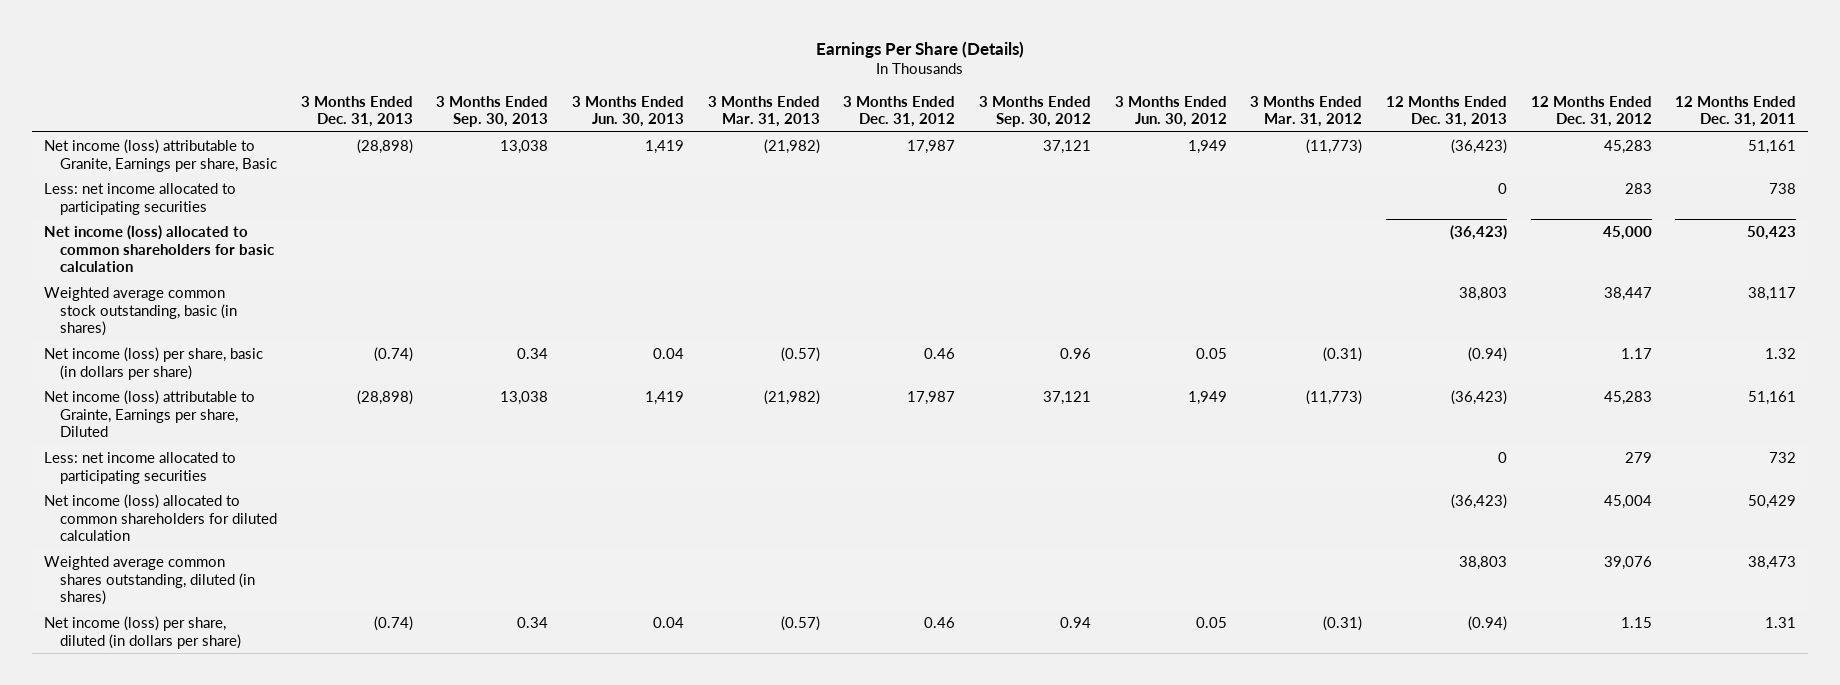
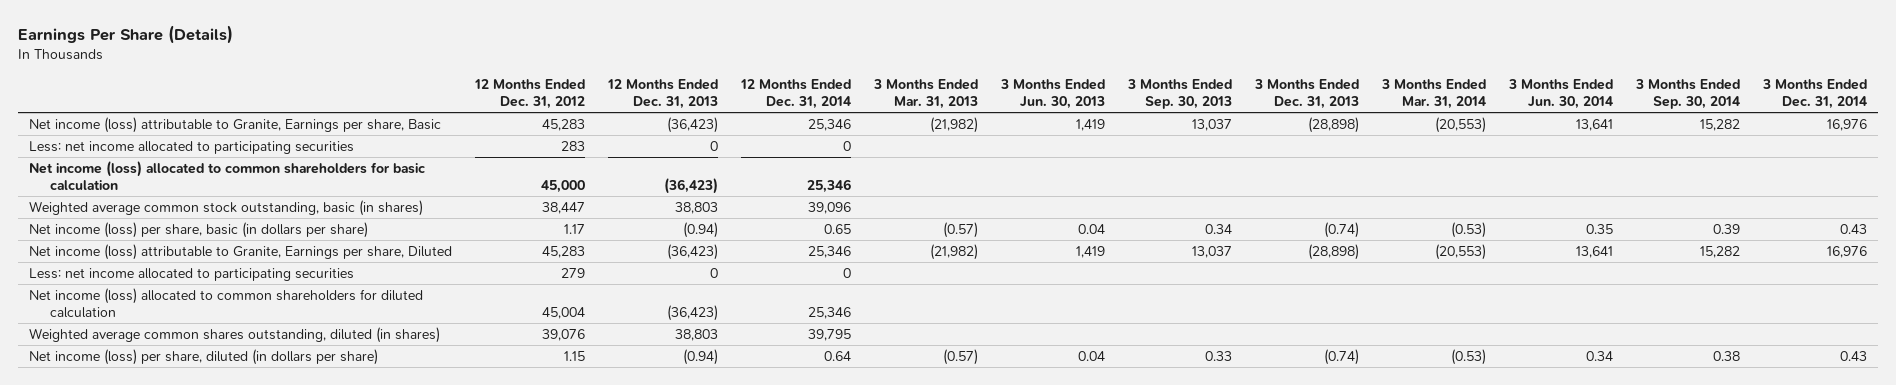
- | 3 Months Ended Dec. 31, 2013 | 3 Months Ended Sep. 30, 2013 | 3 Months Ended Jun. 30, 2013 | 3 Months Ended Mar. 31, 2013 | 3 Months Ended Dec. 31, 2012 | 3 Months Ended Sep. 30, 2012 | 3 Months Ended Jun. 30, 2012 | 3 Months Ended Mar. 31, 2012 | 12 Months Ended Dec. 31, 2013 | 12 Months Ended Dec. 31, 2012 | 12 Months Ended Dec. 31, 2011
+ | 12 Months Ended Dec. 31, 2012 | 12 Months Ended Dec. 31, 2013 | 12 Months Ended Dec. 31, 2014 | 3 Months Ended Mar. 31, 2013 | 3 Months Ended Jun. 30, 2013 | 3 Months Ended Sep. 30, 2013 | 3 Months Ended Dec. 31, 2013 | 3 Months Ended Mar. 31, 2014 | 3 Months Ended Jun. 30, 2014 | 3 Months Ended Sep. 30, 2014 | 3 Months Ended Dec. 31, 2014
- Net income (loss) attributable to Granite, Earnings per share, Basic | (28,898) | 13,038 | 1,419 | (21,982) | 17,987 | 37,121 | 1,949 | (11,773) | (36,423) | 45,283 | 51,161
+ Net income (loss) attributable to Granite, Earnings per share, Basic | 45,283 | (36,423) | 25,346 | (21,982) | 1,419 | 13,037 | (28,898) | (20,553) | 13,641 | 15,282 | 16,976
- Net income (loss) attributable to Grainte, Earnings per share, Diluted | (28,898) | 13,038 | 1,419 | (21,982) | 17,987 | 37,121 | 1,949 | (11,773) | (36,423) | 45,283 | 51,161
+ Net income (loss) attributable to Granite, Earnings per share, Diluted | 45,283 | (36,423) | 25,346 | (21,982) | 1,419 | 13,037 | (28,898) | (20,553) | 13,641 | 15,282 | 16,976
- Net income (loss) per share, diluted (in dollars per share) | (0.74) | 0.34 | 0.04 | (0.57) | 0.46 | 0.94 | 0.05 | (0.31) | (0.94) | 1.15 | 1.31
+ Net income (loss) per share, diluted (in dollars per share) | 1.15 | (0.94) | 0.64 | (0.57) | 0.04 | 0.33 | (0.74) | (0.53) | 0.34 | 0.38 | 0.43

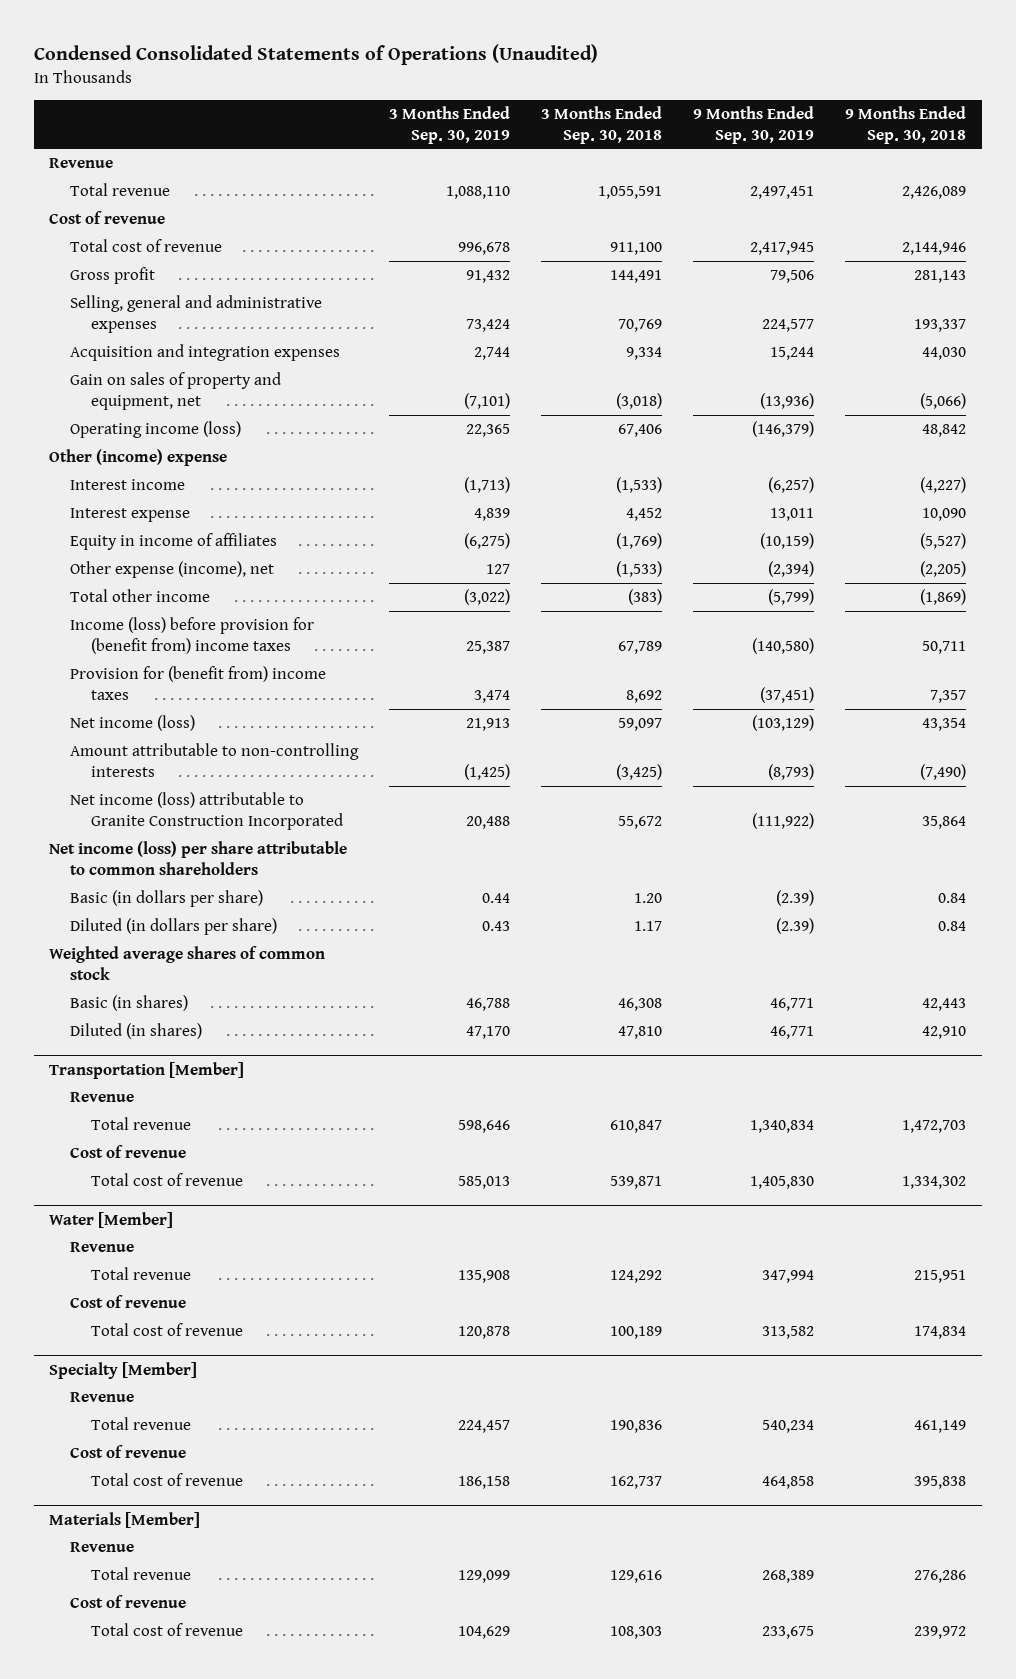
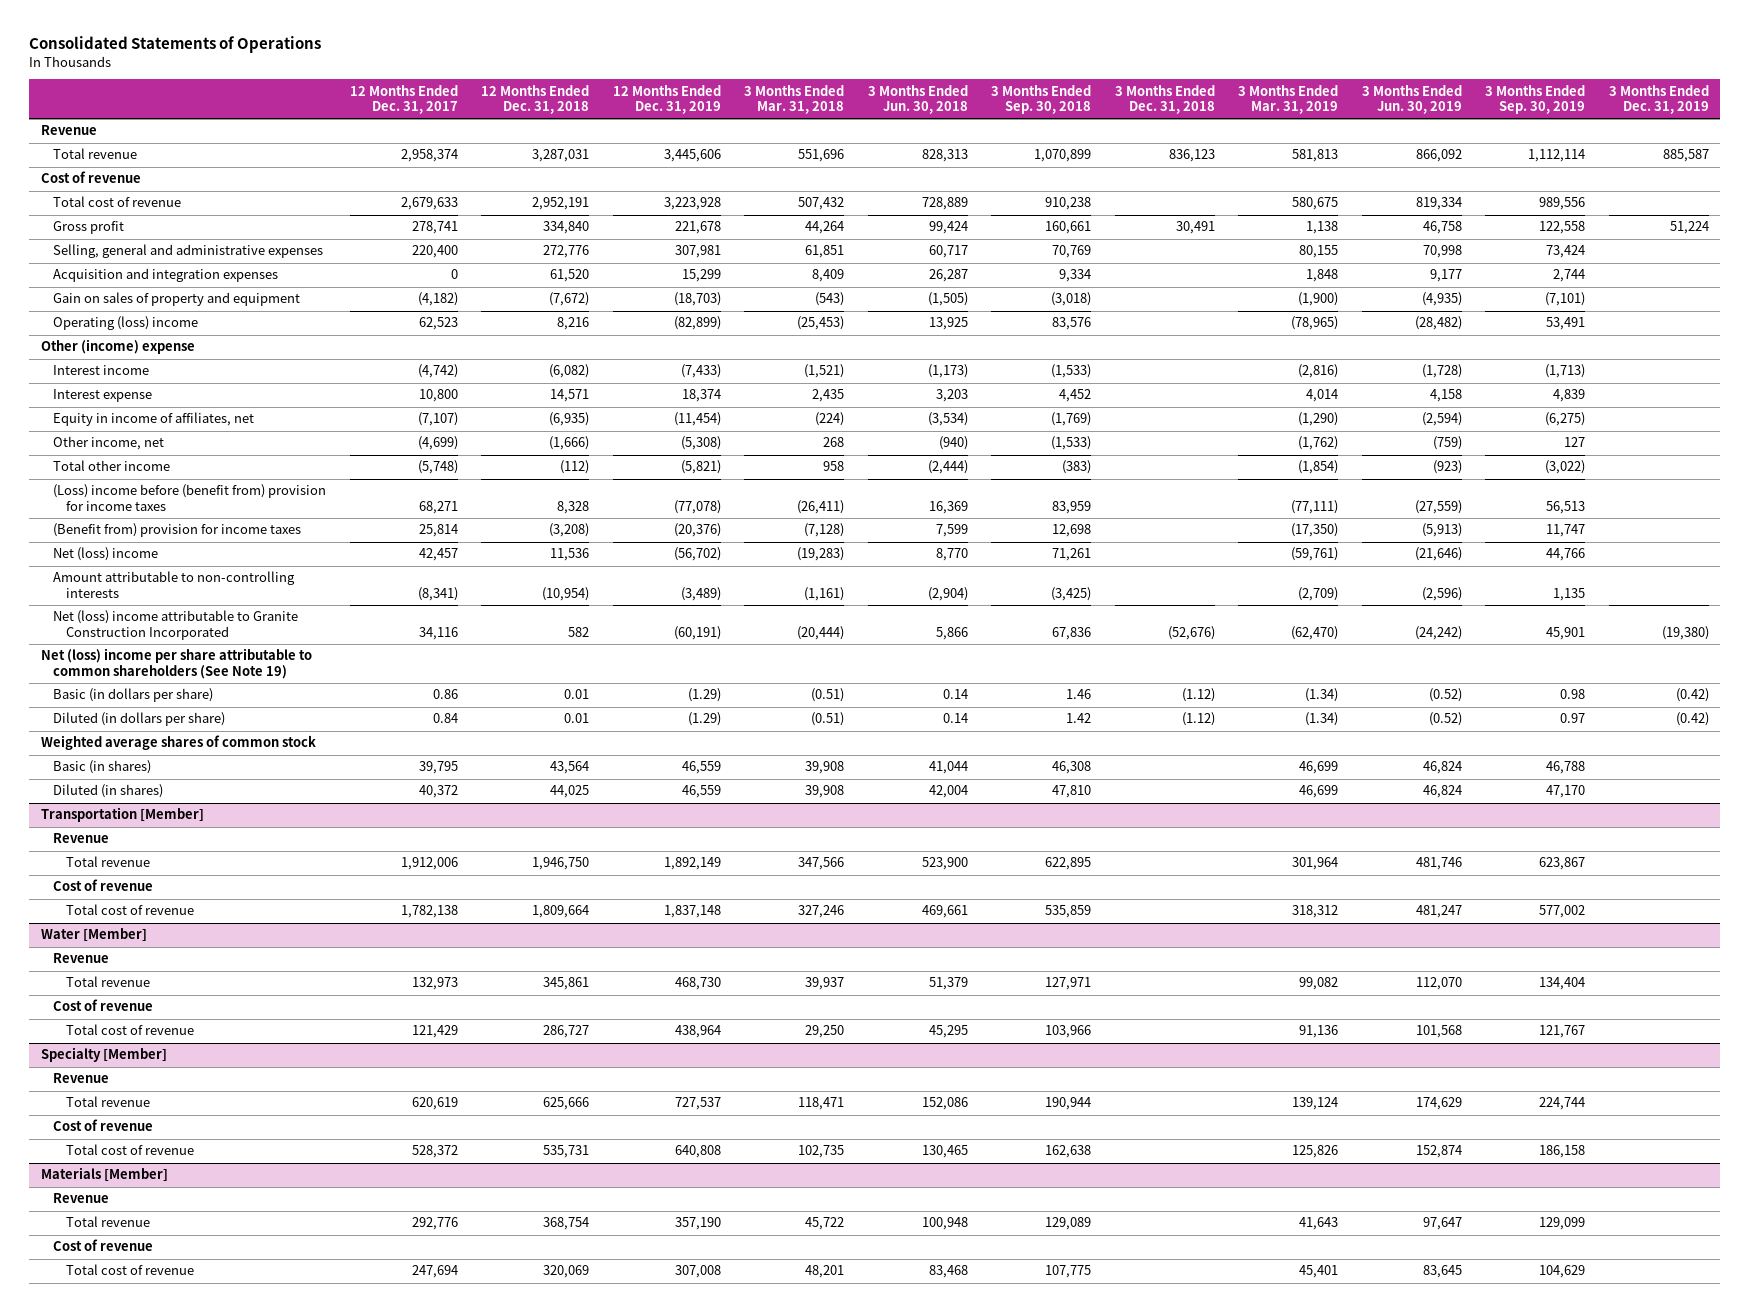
- Condensed Consolidated Statements of Operations (Unaudited)
+ Consolidated Statements of Operations
- | 3 Months Ended Sep. 30, 2019 | 3 Months Ended Sep. 30, 2018 | 9 Months Ended Sep. 30, 2019 | 9 Months Ended Sep. 30, 2018
+ | 12 Months Ended Dec. 31, 2017 | 12 Months Ended Dec. 31, 2018 | 12 Months Ended Dec. 31, 2019 | 3 Months Ended Mar. 31, 2018 | 3 Months Ended Jun. 30, 2018 | 3 Months Ended Sep. 30, 2018 | 3 Months Ended Dec. 31, 2018 | 3 Months Ended Mar. 31, 2019 | 3 Months Ended Jun. 30, 2019 | 3 Months Ended Sep. 30, 2019 | 3 Months Ended Dec. 31, 2019
- Total revenue | 1,088,110 | 1,055,591 | 2,497,451 | 2,426,089
+ Total revenue | 2,958,374 | 3,287,031 | 3,445,606 | 551,696 | 828,313 | 1,070,899 | 836,123 | 581,813 | 866,092 | 1,112,114 | 885,587
- Total cost of revenue | 996,678 | 911,100 | 2,417,945 | 2,144,946
- Gross profit | 91,432 | 144,491 | 79,506 | 281,143
+ Total cost of revenue | 2,679,633 | 2,952,191 | 3,223,928 | 507,432 | 728,889 | 910,238 | | 580,675 | 819,334 | 989,556 |
+ Gross profit | 278,741 | 334,840 | 221,678 | 44,264 | 99,424 | 160,661 | 30,491 | 1,138 | 46,758 | 122,558 | 51,224
- Gain on sales of property and equipment, net | (7,101) | (3,018) | (13,936) | (5,066)
- Operating income (loss) | 22,365 | 67,406 | (146,379) | 48,842
+ Gain on sales of property and equipment | (4,182) | (7,672) | (18,703) | (543) | (1,505) | (3,018) | | (1,900) | (4,935) | (7,101) |
+ Operating (loss) income | 62,523 | 8,216 | (82,899) | (25,453) | 13,925 | 83,576 | | (78,965) | (28,482) | 53,491 |
- Equity in income of affiliates | (6,275) | (1,769) | (10,159) | (5,527)
- Other expense (income), net | 127 | (1,533) | (2,394) | (2,205)
+ Equity in income of affiliates, net | (7,107) | (6,935) | (11,454) | (224) | (3,534) | (1,769) | | (1,290) | (2,594) | (6,275) |
+ Other income, net | (4,699) | (1,666) | (5,308) | 268 | (940) | (1,533) | | (1,762) | (759) | 127 |
- Income (loss) before provision for (benefit from) income taxes | 25,387 | 67,789 | (140,580) | 50,711
- Provision for (benefit from) income taxes | 3,474 | 8,692 | (37,451) | 7,357
- Net income (loss) | 21,913 | 59,097 | (103,129) | 43,354
- Amount attributable to non-controlling interests | (1,425) | (3,425) | (8,793) | (7,490)
- Net income (loss) attributable to Granite Construction Incorporated | 20,488 | 55,672 | (111,922) | 35,864
- Net income (loss) per share attributable to common shareholders
- Basic (in dollars per share) | 0.44 | 1.20 | (2.39) | 0.84
- Diluted (in dollars per share) | 0.43 | 1.17 | (2.39) | 0.84
+ (Loss) income before (benefit from) provision for income taxes | 68,271 | 8,328 | (77,078) | (26,411) | 16,369 | 83,959 | | (77,111) | (27,559) | 56,513 |
+ (Benefit from) provision for income taxes | 25,814 | (3,208) | (20,376) | (7,128) | 7,599 | 12,698 | | (17,350) | (5,913) | 11,747 |
+ Net (loss) income | 42,457 | 11,536 | (56,702) | (19,283) | 8,770 | 71,261 | | (59,761) | (21,646) | 44,766 |
+ Amount attributable to non-controlling interests | (8,341) | (10,954) | (3,489) | (1,161) | (2,904) | (3,425) | | (2,709) | (2,596) | 1,135 |
+ Net (loss) income attributable to Granite Construction Incorporated | 34,116 | 582 | (60,191) | (20,444) | 5,866 | 67,836 | (52,676) | (62,470) | (24,242) | 45,901 | (19,380)
+ Net (loss) income per share attributable to common shareholders (See Note 19)
+ Basic (in dollars per share) | 0.86 | 0.01 | (1.29) | (0.51) | 0.14 | 1.46 | (1.12) | (1.34) | (0.52) | 0.98 | (0.42)
+ Diluted (in dollars per share) | 0.84 | 0.01 | (1.29) | (0.51) | 0.14 | 1.42 | (1.12) | (1.34) | (0.52) | 0.97 | (0.42)
@ Transportation [Member]
- Total revenue | 598,646 | 610,847 | 1,340,834 | 1,472,703
+ Total revenue | 1,912,006 | 1,946,750 | 1,892,149 | 347,566 | 523,900 | 622,895 | | 301,964 | 481,746 | 623,867 |
- Total cost of revenue | 585,013 | 539,871 | 1,405,830 | 1,334,302
+ Total cost of revenue | 1,782,138 | 1,809,664 | 1,837,148 | 327,246 | 469,661 | 535,859 | | 318,312 | 481,247 | 577,002 |
@ Water [Member]
- Total revenue | 135,908 | 124,292 | 347,994 | 215,951
+ Total revenue | 132,973 | 345,861 | 468,730 | 39,937 | 51,379 | 127,971 | | 99,082 | 112,070 | 134,404 |
- Total cost of revenue | 120,878 | 100,189 | 313,582 | 174,834
+ Total cost of revenue | 121,429 | 286,727 | 438,964 | 29,250 | 45,295 | 103,966 | | 91,136 | 101,568 | 121,767 |
@ Specialty [Member]
- Total revenue | 224,457 | 190,836 | 540,234 | 461,149
+ Total revenue | 620,619 | 625,666 | 727,537 | 118,471 | 152,086 | 190,944 | | 139,124 | 174,629 | 224,744 |
- Total cost of revenue | 186,158 | 162,737 | 464,858 | 395,838
+ Total cost of revenue | 528,372 | 535,731 | 640,808 | 102,735 | 130,465 | 162,638 | | 125,826 | 152,874 | 186,158 |
@ Materials [Member]
- Total revenue | 129,099 | 129,616 | 268,389 | 276,286
+ Total revenue | 292,776 | 368,754 | 357,190 | 45,722 | 100,948 | 129,089 | | 41,643 | 97,647 | 129,099 |
- Total cost of revenue | 104,629 | 108,303 | 233,675 | 239,972
+ Total cost of revenue | 247,694 | 320,069 | 307,008 | 48,201 | 83,468 | 107,775 | | 45,401 | 83,645 | 104,629 |

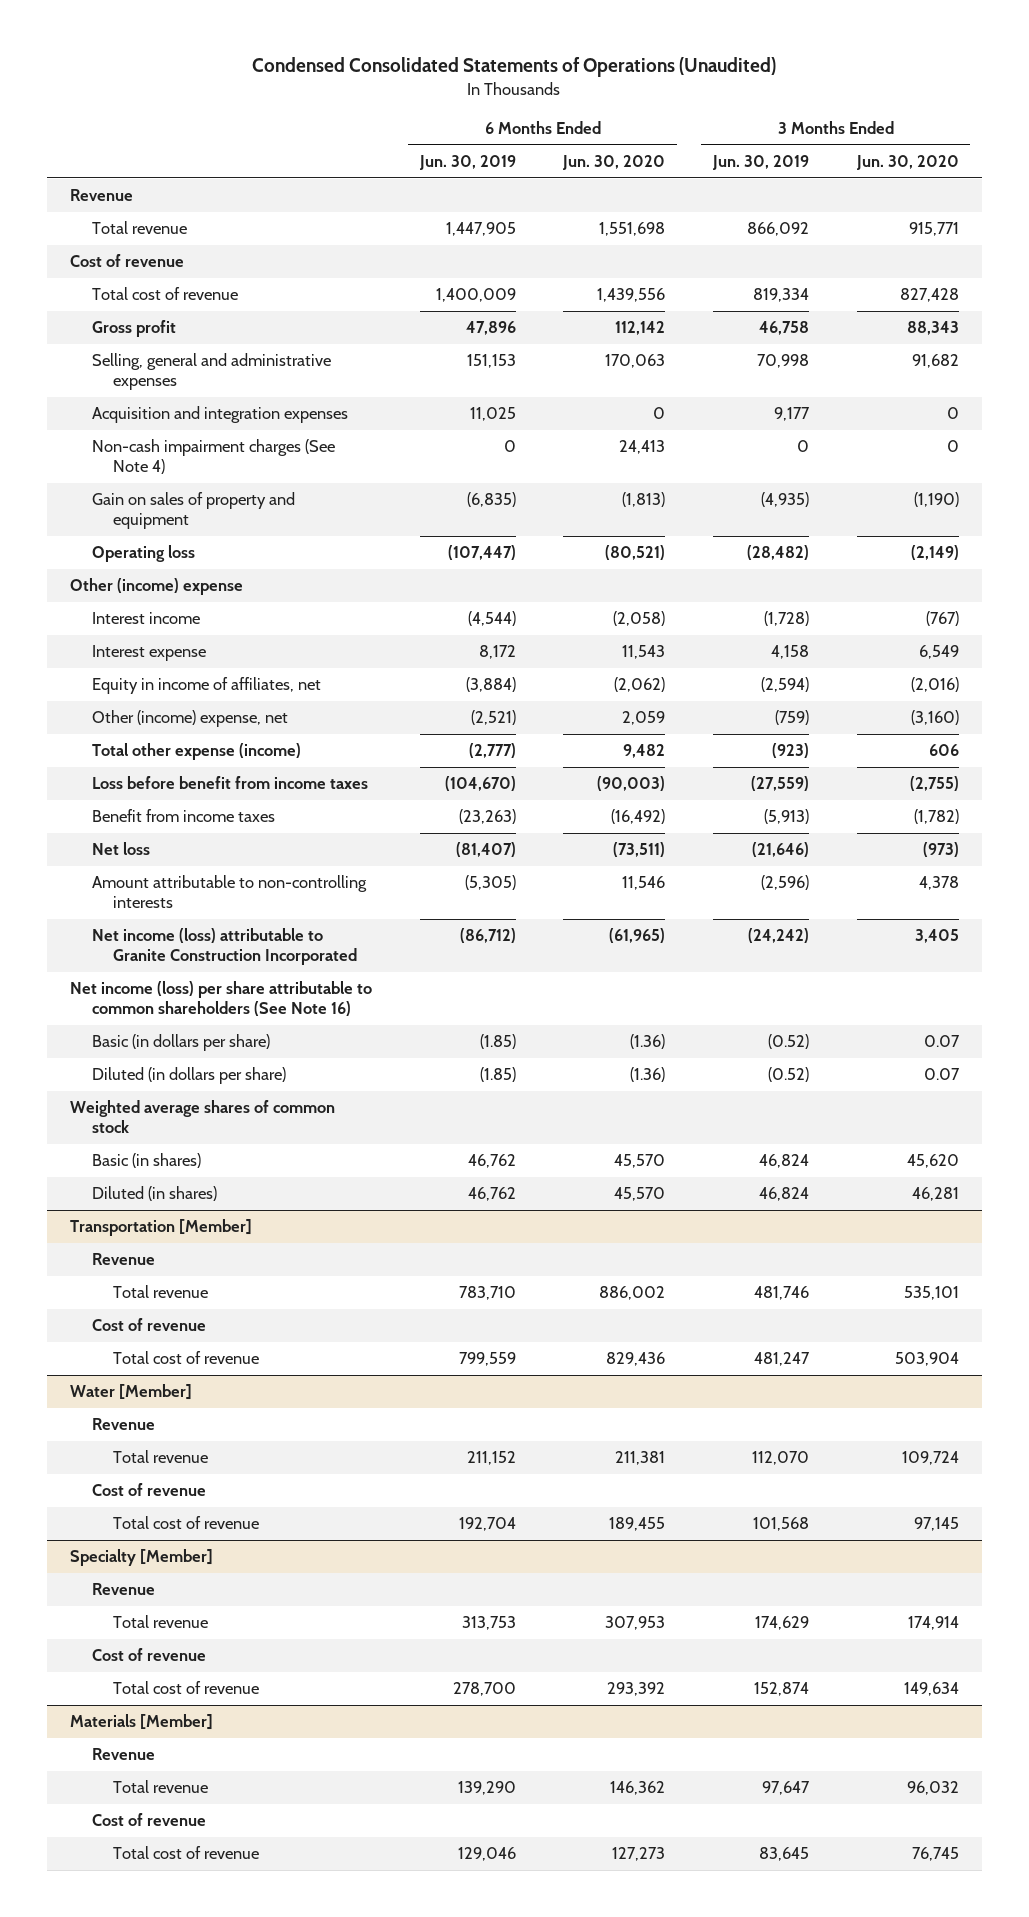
- Consolidated Statements of Operations
+ Condensed Consolidated Statements of Operations (Unaudited)
- | 12 Months Ended Dec. 31, 2017 | 12 Months Ended Dec. 31, 2018 | 12 Months Ended Dec. 31, 2019 | 3 Months Ended Mar. 31, 2018 | 3 Months Ended Jun. 30, 2018 | 3 Months Ended Sep. 30, 2018 | 3 Months Ended Dec. 31, 2018 | 3 Months Ended Mar. 31, 2019 | 3 Months Ended Jun. 30, 2019 | 3 Months Ended Sep. 30, 2019 | 3 Months Ended Dec. 31, 2019
+ | 6 Months Ended Jun. 30, 2019 | 6 Months Ended Jun. 30, 2020 | 3 Months Ended Jun. 30, 2019 | 3 Months Ended Jun. 30, 2020
+ Non-cash impairment charges (See Note 4) | 0 | 24,413 | 0 | 0
- Operating (loss) income | 62,523 | 8,216 | (82,899) | (25,453) | 13,925 | 83,576 | | (78,965) | (28,482) | 53,491 |
+ Operating loss | (107,447) | (80,521) | (28,482) | (2,149)
- Other income, net | (4,699) | (1,666) | (5,308) | 268 | (940) | (1,533) | | (1,762) | (759) | 127 |
- Total other income | (5,748) | (112) | (5,821) | 958 | (2,444) | (383) | | (1,854) | (923) | (3,022) |
- (Loss) income before (benefit from) provision for income taxes | 68,271 | 8,328 | (77,078) | (26,411) | 16,369 | 83,959 | | (77,111) | (27,559) | 56,513 |
- (Benefit from) provision for income taxes | 25,814 | (3,208) | (20,376) | (7,128) | 7,599 | 12,698 | | (17,350) | (5,913) | 11,747 |
- Net (loss) income | 42,457 | 11,536 | (56,702) | (19,283) | 8,770 | 71,261 | | (59,761) | (21,646) | 44,766 |
+ Other (income) expense, net | (2,521) | 2,059 | (759) | (3,160)
+ Total other expense (income) | (2,777) | 9,482 | (923) | 606
+ Loss before benefit from income taxes | (104,670) | (90,003) | (27,559) | (2,755)
+ Benefit from income taxes | (23,263) | (16,492) | (5,913) | (1,782)
+ Net loss | (81,407) | (73,511) | (21,646) | (973)
- Net (loss) income attributable to Granite Construction Incorporated | 34,116 | 582 | (60,191) | (20,444) | 5,866 | 67,836 | (52,676) | (62,470) | (24,242) | 45,901 | (19,380)
- Net (loss) income per share attributable to common shareholders (See Note 19)
+ Net income (loss) attributable to Granite Construction Incorporated | (86,712) | (61,965) | (24,242) | 3,405
+ Net income (loss) per share attributable to common shareholders (See Note 16)

